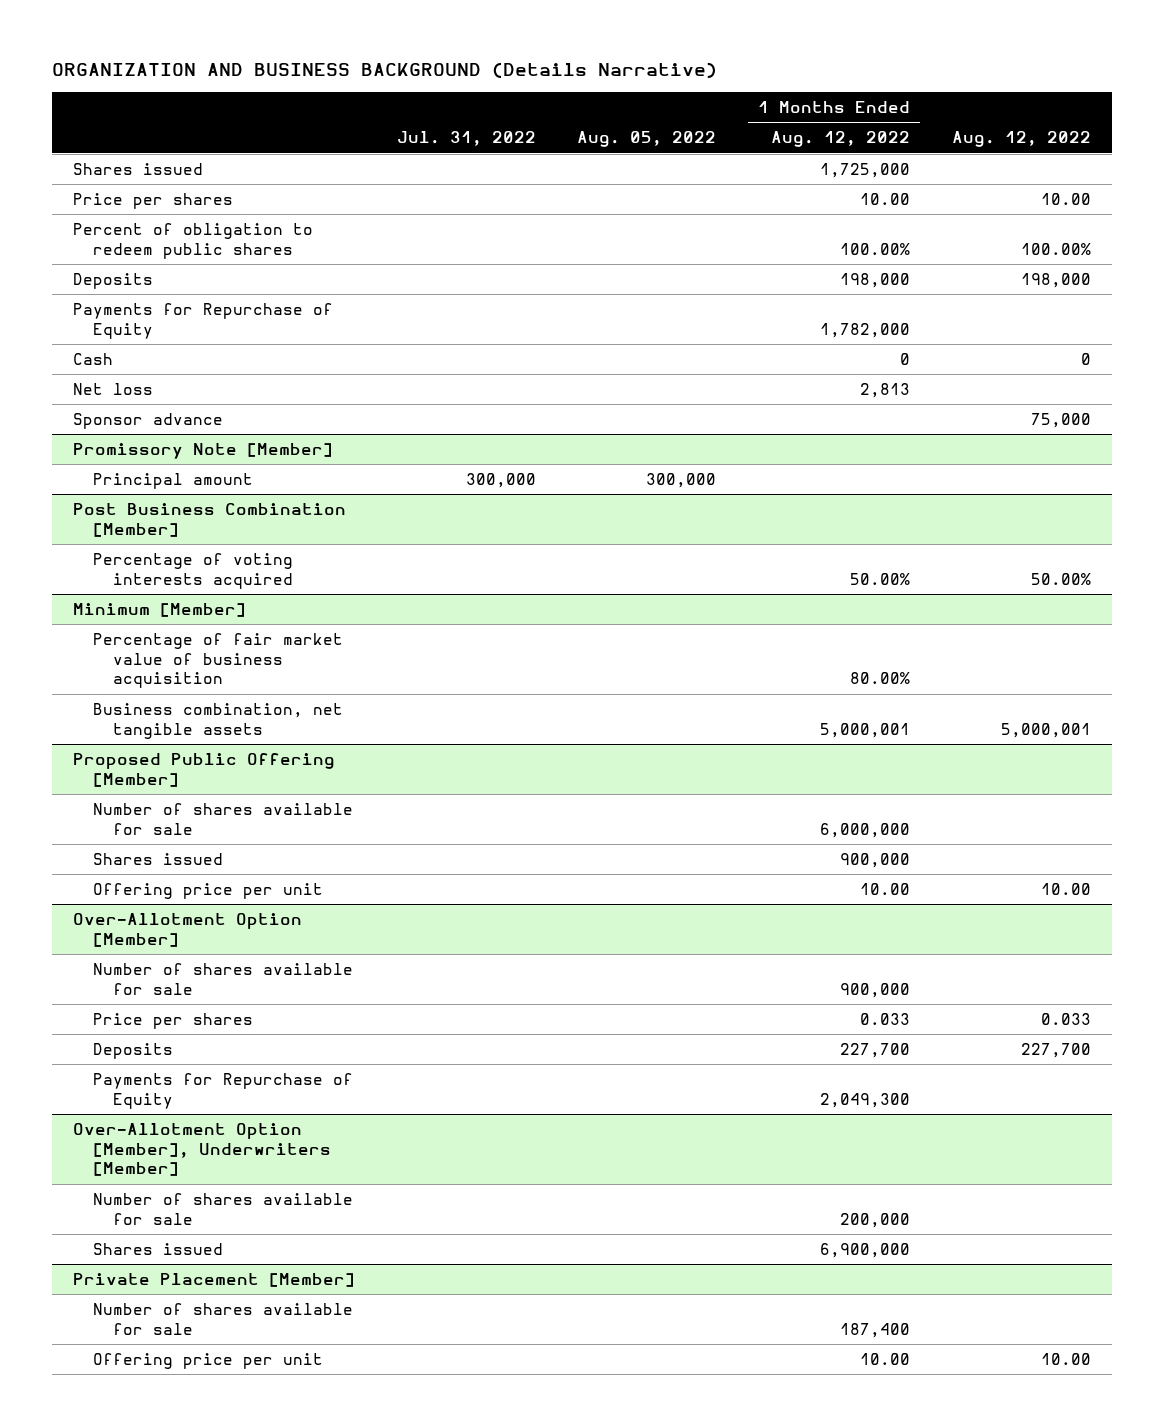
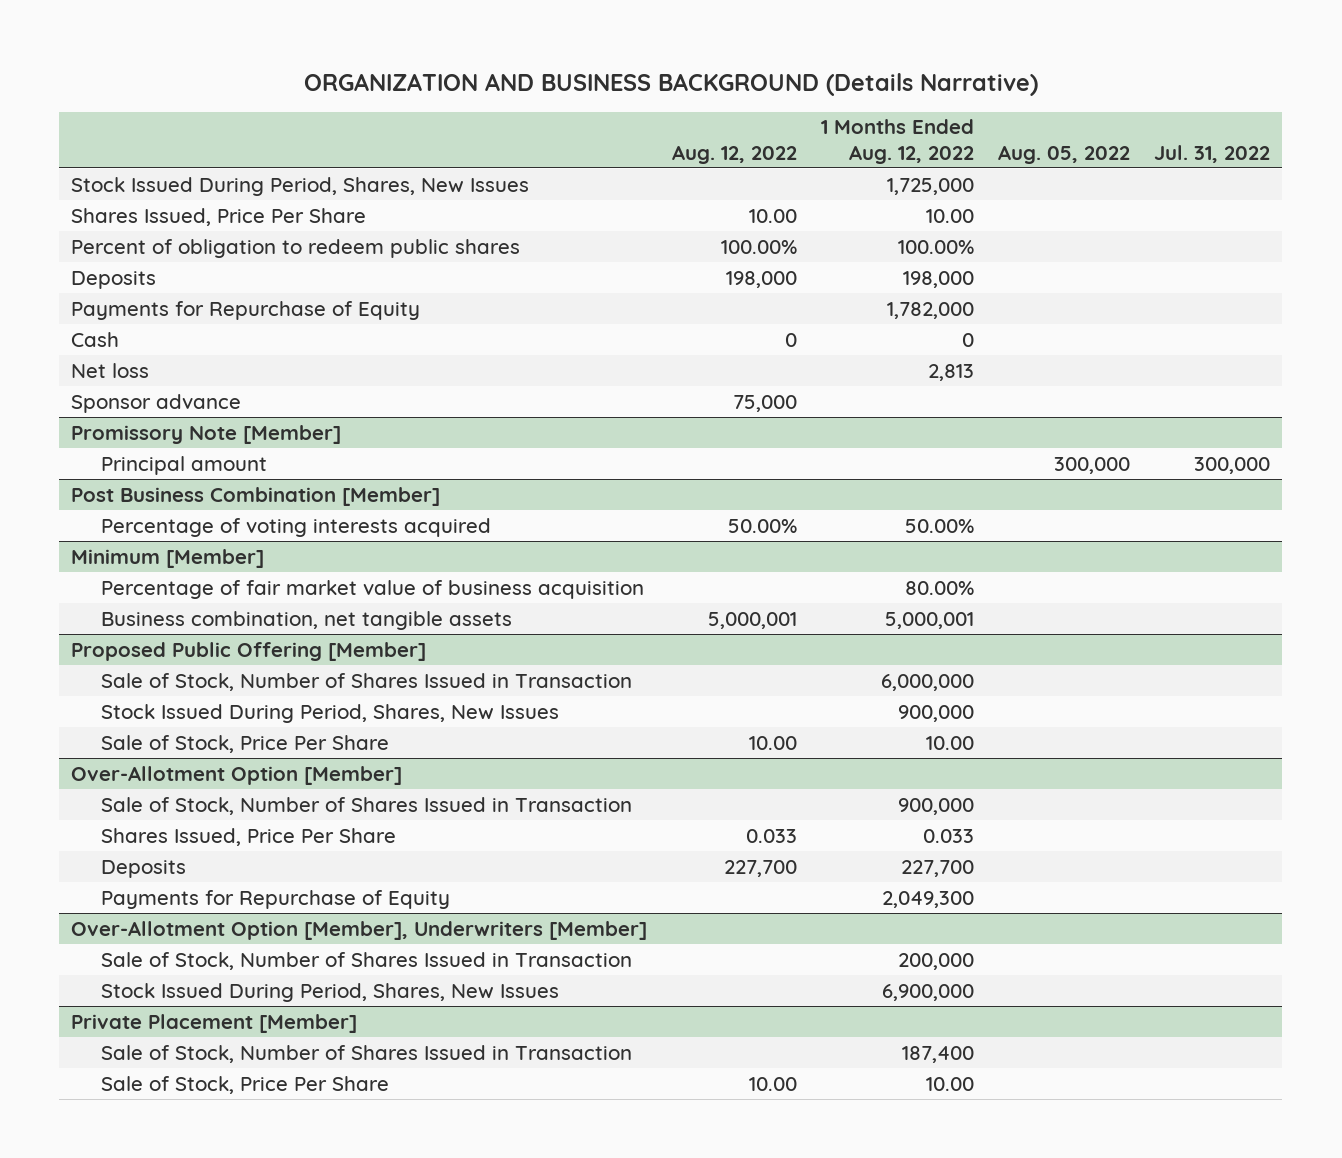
- | Jul. 31, 2022 | Aug. 05, 2022 | 1 Months Ended Aug. 12, 2022 | Aug. 12, 2022
+ | Aug. 12, 2022 | 1 Months Ended Aug. 12, 2022 | Aug. 05, 2022 | Jul. 31, 2022
- Shares issued | | | 1,725,000 |
- Price per shares | | | 10.00 | 10.00
+ Stock Issued During Period, Shares, New Issues | | 1,725,000 | |
+ Shares Issued, Price Per Share | 10.00 | 10.00 | |
@ Proposed Public Offering [Member]
- Number of shares available for sale | | | 6,000,000 |
- Shares issued | | | 900,000 |
- Offering price per unit | | | 10.00 | 10.00
+ Sale of Stock, Number of Shares Issued in Transaction | | 6,000,000 | |
+ Stock Issued During Period, Shares, New Issues | | 900,000 | |
+ Sale of Stock, Price Per Share | 10.00 | 10.00 | |
@ Over-Allotment Option [Member]
- Number of shares available for sale | | | 900,000 |
- Price per shares | | | 0.033 | 0.033
+ Sale of Stock, Number of Shares Issued in Transaction | | 900,000 | |
+ Shares Issued, Price Per Share | 0.033 | 0.033 | |
@ Over-Allotment Option [Member], Underwriters [Member]
- Number of shares available for sale | | | 200,000 |
- Shares issued | | | 6,900,000 |
+ Sale of Stock, Number of Shares Issued in Transaction | | 200,000 | |
+ Stock Issued During Period, Shares, New Issues | | 6,900,000 | |
@ Private Placement [Member]
- Number of shares available for sale | | | 187,400 |
- Offering price per unit | | | 10.00 | 10.00
+ Sale of Stock, Number of Shares Issued in Transaction | | 187,400 | |
+ Sale of Stock, Price Per Share | 10.00 | 10.00 | |

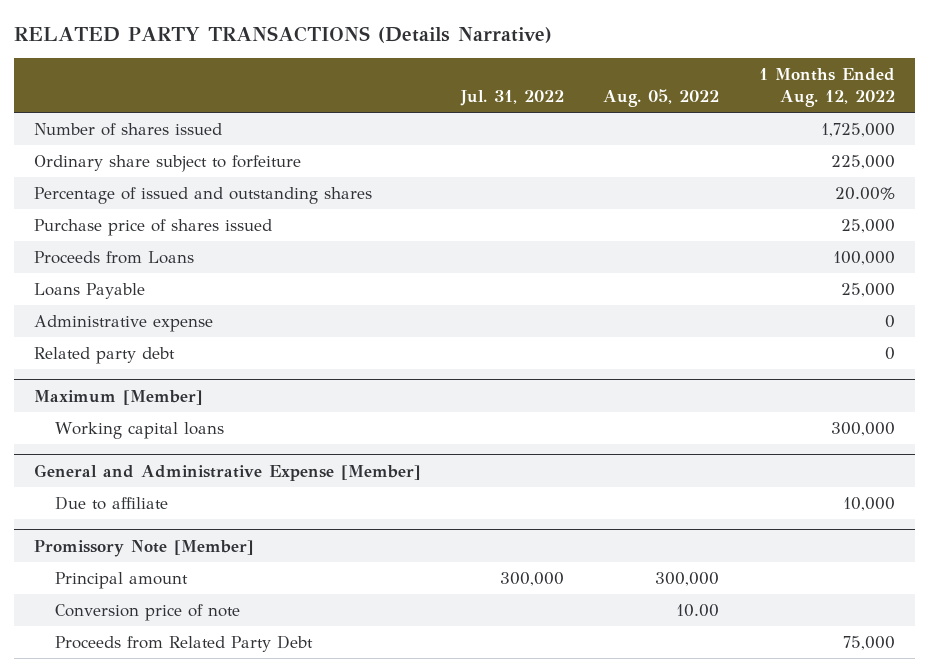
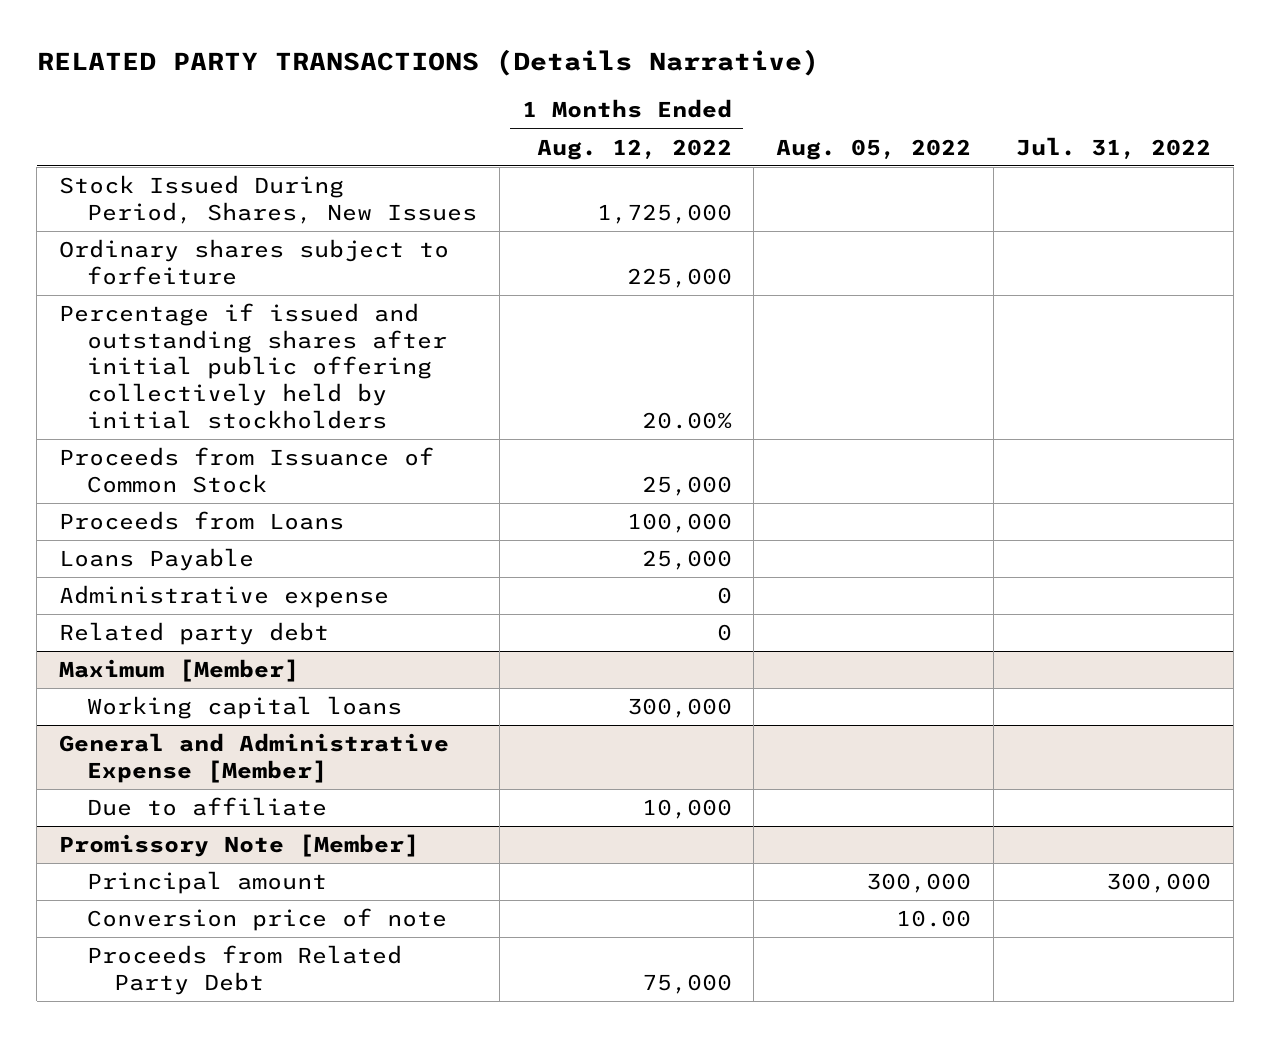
- | Jul. 31, 2022 | Aug. 05, 2022 | 1 Months Ended Aug. 12, 2022
+ | 1 Months Ended Aug. 12, 2022 | Aug. 05, 2022 | Jul. 31, 2022
- Number of shares issued | | | 1,725,000
- Ordinary share subject to forfeiture | | | 225,000
- Percentage of issued and outstanding shares | | | 20.00%
- Purchase price of shares issued | | | 25,000
+ Stock Issued During Period, Shares, New Issues | 1,725,000 | |
+ Ordinary shares subject to forfeiture | 225,000 | |
+ Percentage if issued and outstanding shares after initial public offering collectively held by initial stockholders | 20.00% | |
+ Proceeds from Issuance of Common Stock | 25,000 | |

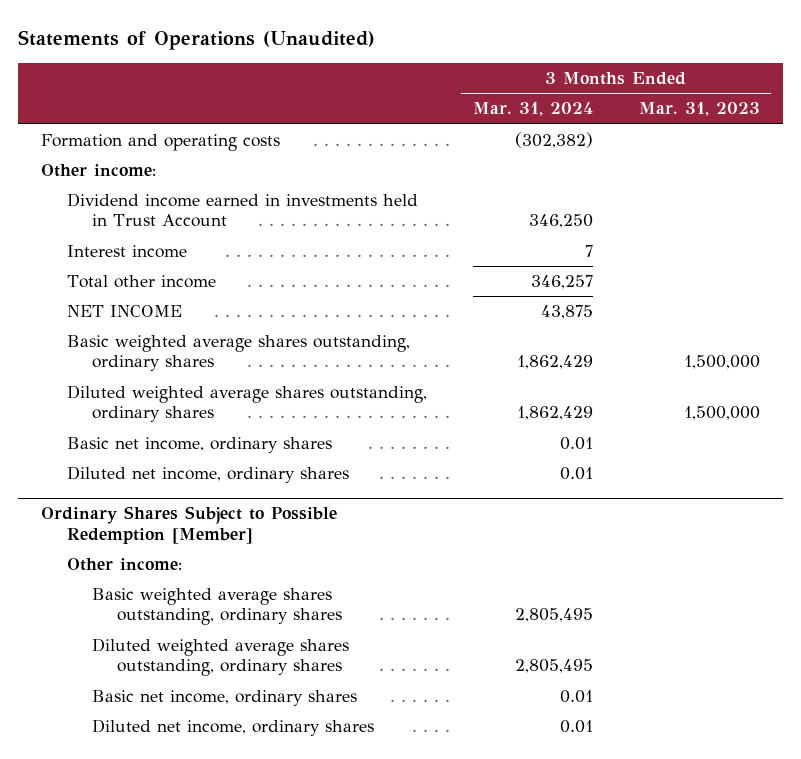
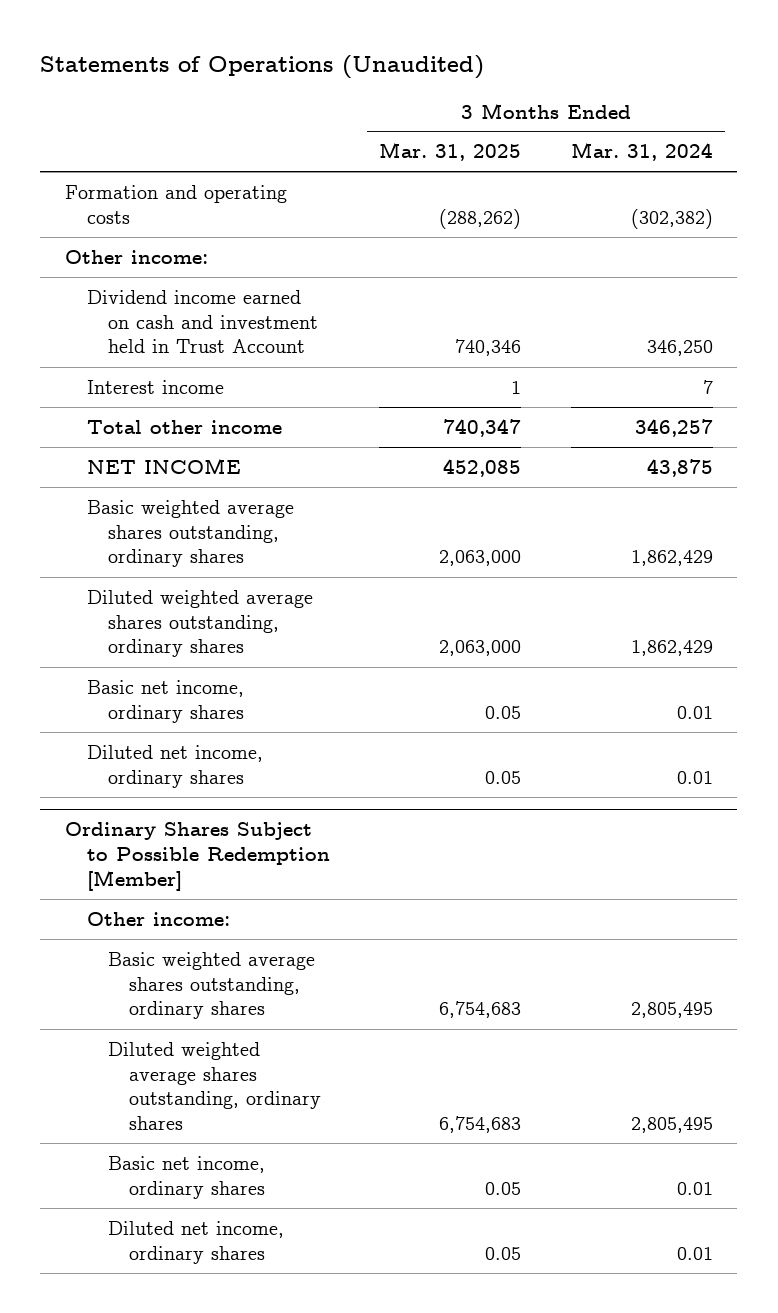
- | 3 Months Ended Mar. 31, 2024 | 3 Months Ended Mar. 31, 2023
+ | 3 Months Ended Mar. 31, 2025 | 3 Months Ended Mar. 31, 2024
- Dividend income earned in investments held in Trust Account | 346,250 |
+ Dividend income earned on cash and investment held in Trust Account | 740,346 | 346,250

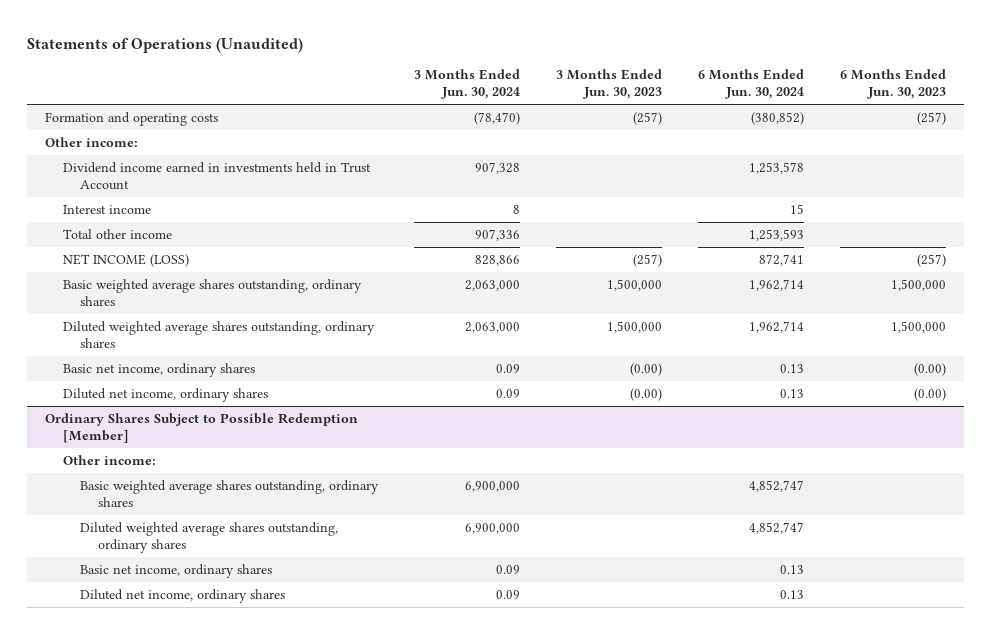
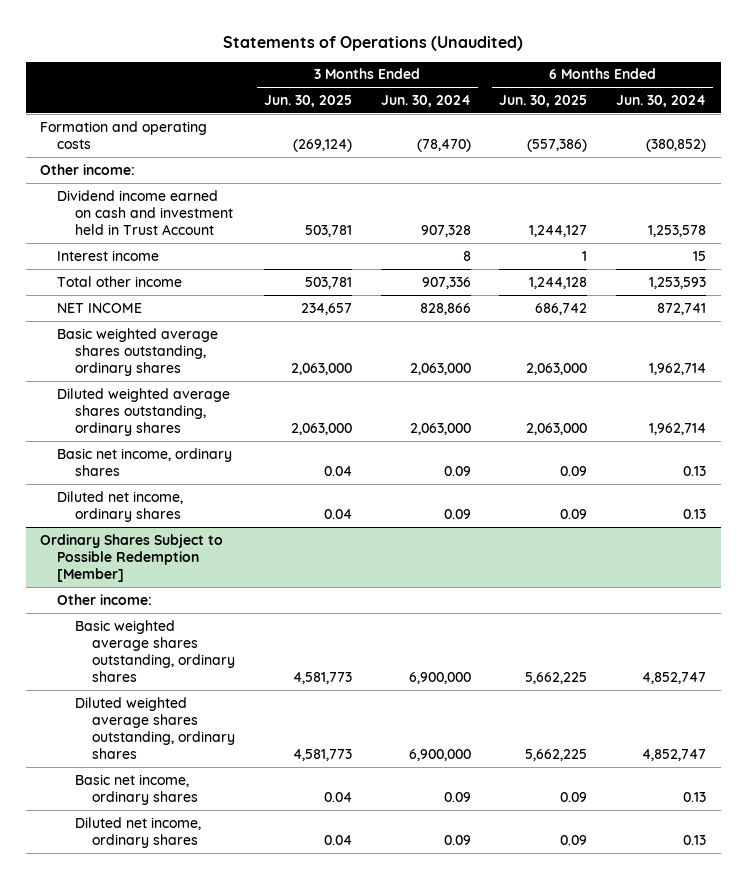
- | 3 Months Ended Jun. 30, 2024 | 3 Months Ended Jun. 30, 2023 | 6 Months Ended Jun. 30, 2024 | 6 Months Ended Jun. 30, 2023
+ | 3 Months Ended Jun. 30, 2025 | 3 Months Ended Jun. 30, 2024 | 6 Months Ended Jun. 30, 2025 | 6 Months Ended Jun. 30, 2024
- Dividend income earned in investments held in Trust Account | 907,328 | | 1,253,578 |
+ Dividend income earned on cash and investment held in Trust Account | 503,781 | 907,328 | 1,244,127 | 1,253,578
- NET INCOME (LOSS) | 828,866 | (257) | 872,741 | (257)
+ NET INCOME | 234,657 | 828,866 | 686,742 | 872,741

